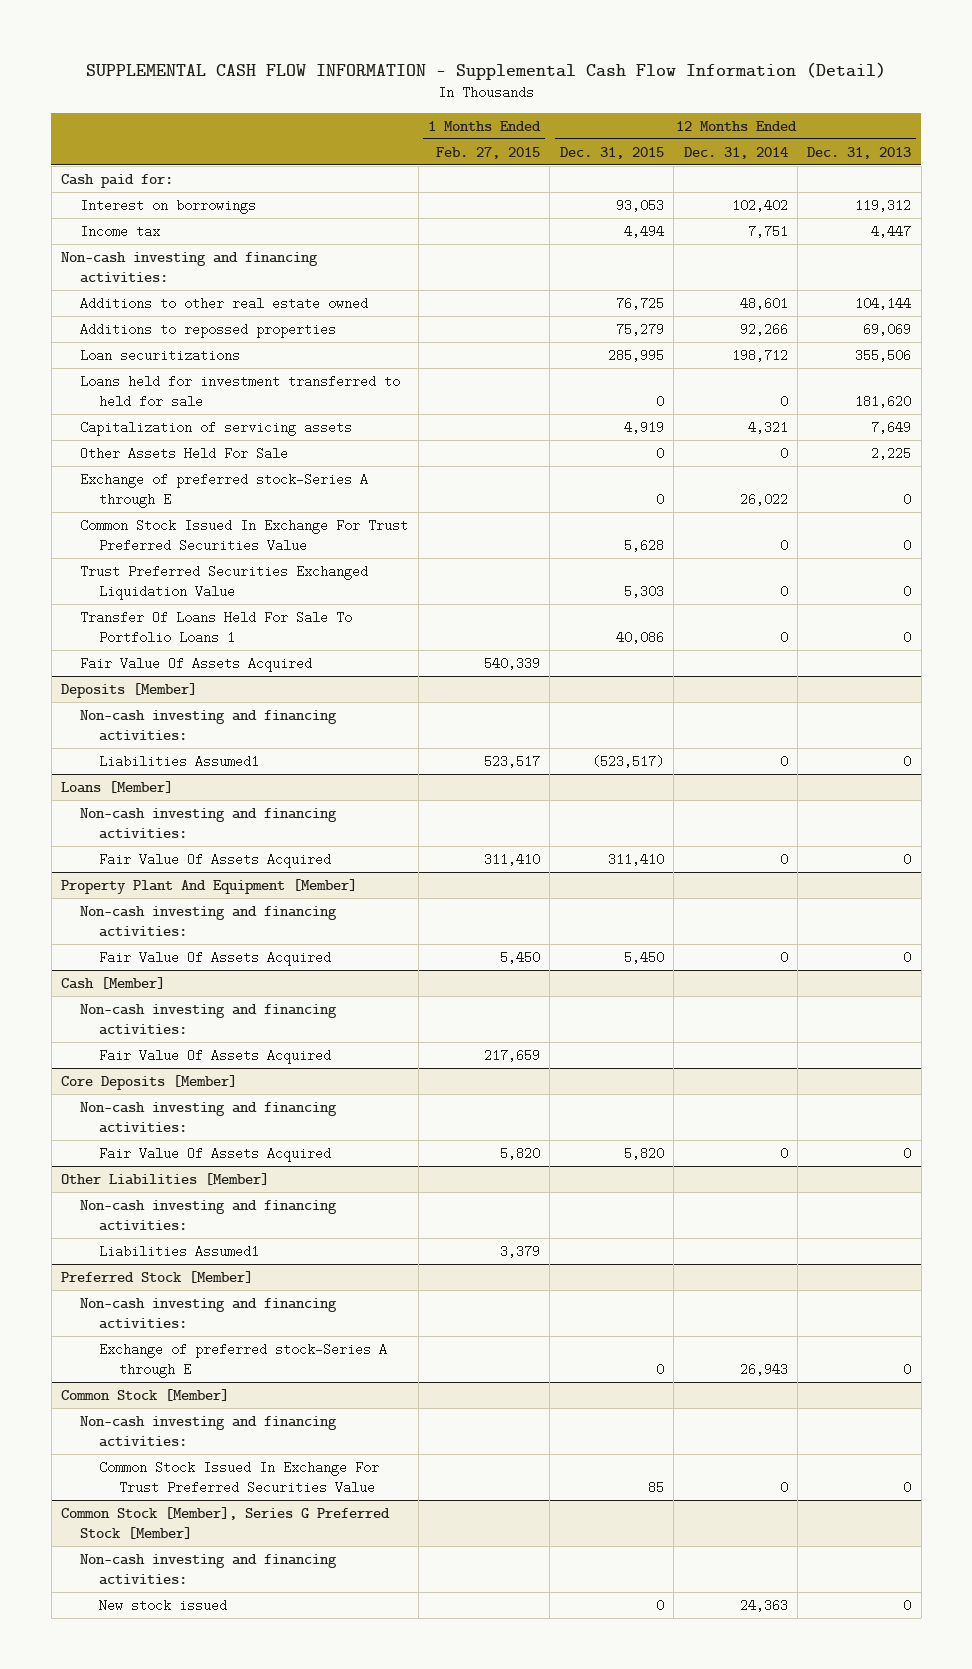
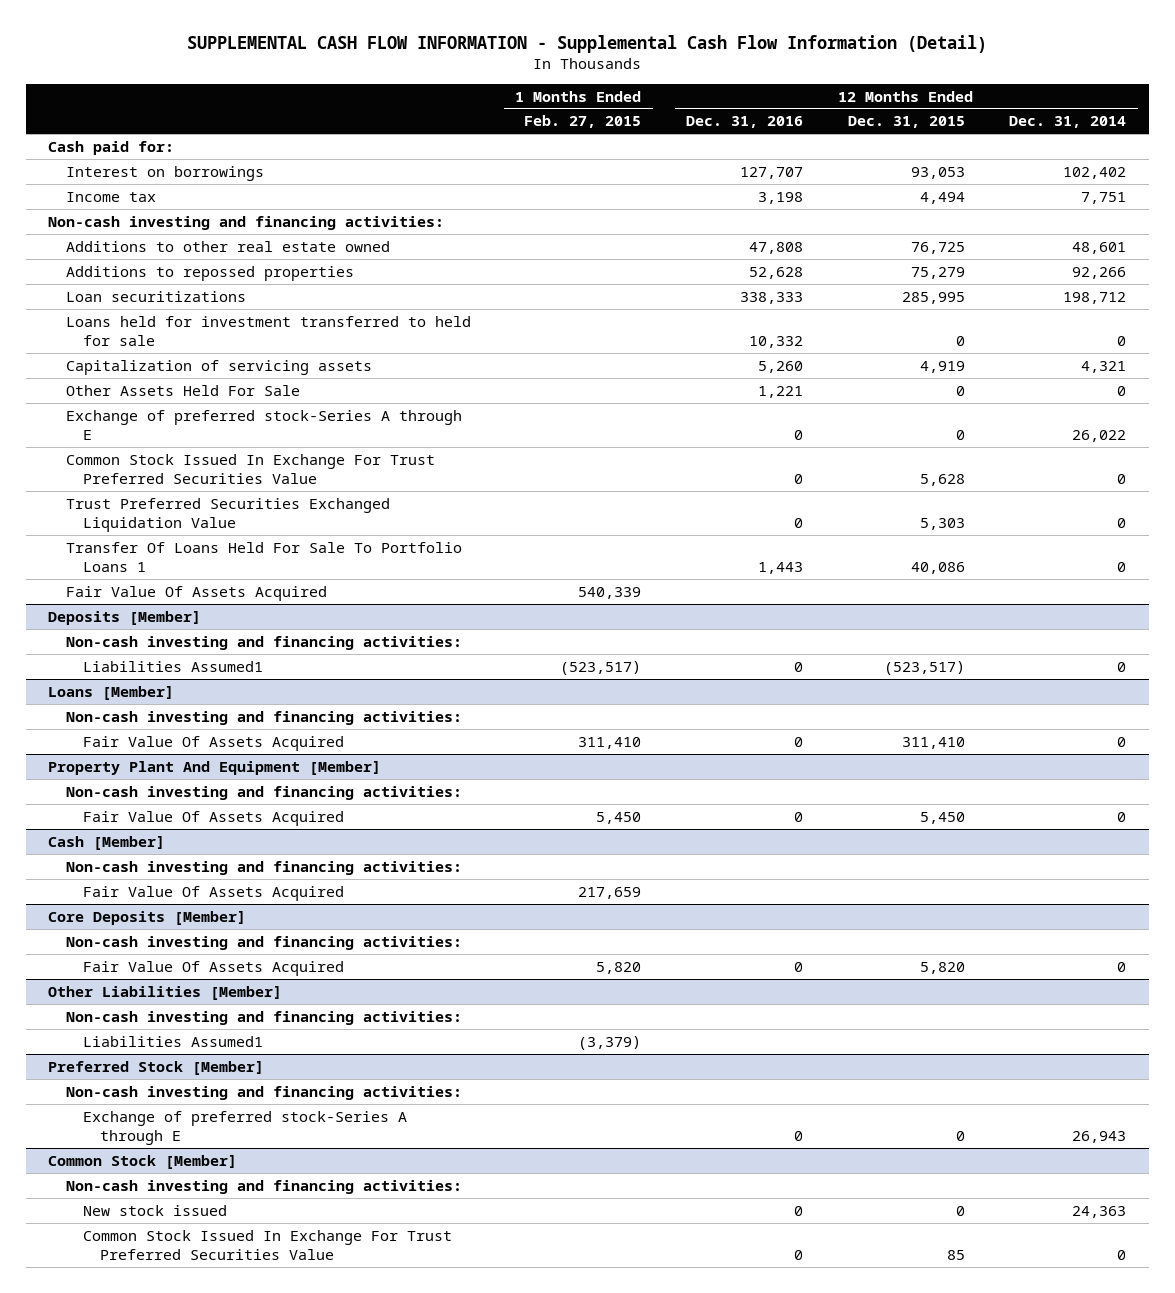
- | 1 Months Ended Feb. 27, 2015 | 12 Months Ended Dec. 31, 2015 | 12 Months Ended Dec. 31, 2014 | 12 Months Ended Dec. 31, 2013
+ | 1 Months Ended Feb. 27, 2015 | 12 Months Ended Dec. 31, 2016 | 12 Months Ended Dec. 31, 2015 | 12 Months Ended Dec. 31, 2014
@ Deposits [Member]
- Liabilities Assumed1 | 523,517 | (523,517) | 0 | 0
+ Liabilities Assumed1 | (523,517) | 0 | (523,517) | 0
@ Other Liabilities [Member]
- Liabilities Assumed1 | 3,379 | | |
+ Liabilities Assumed1 | (3,379) | | |
- Common Stock [Member], Series G Preferred Stock [Member]
- Non-cash investing and financing activities:
@ Common Stock [Member]
moved down: Common Stock Issued In Exchange For Trust Preferred Securities Value | | 0 | 85 | 0

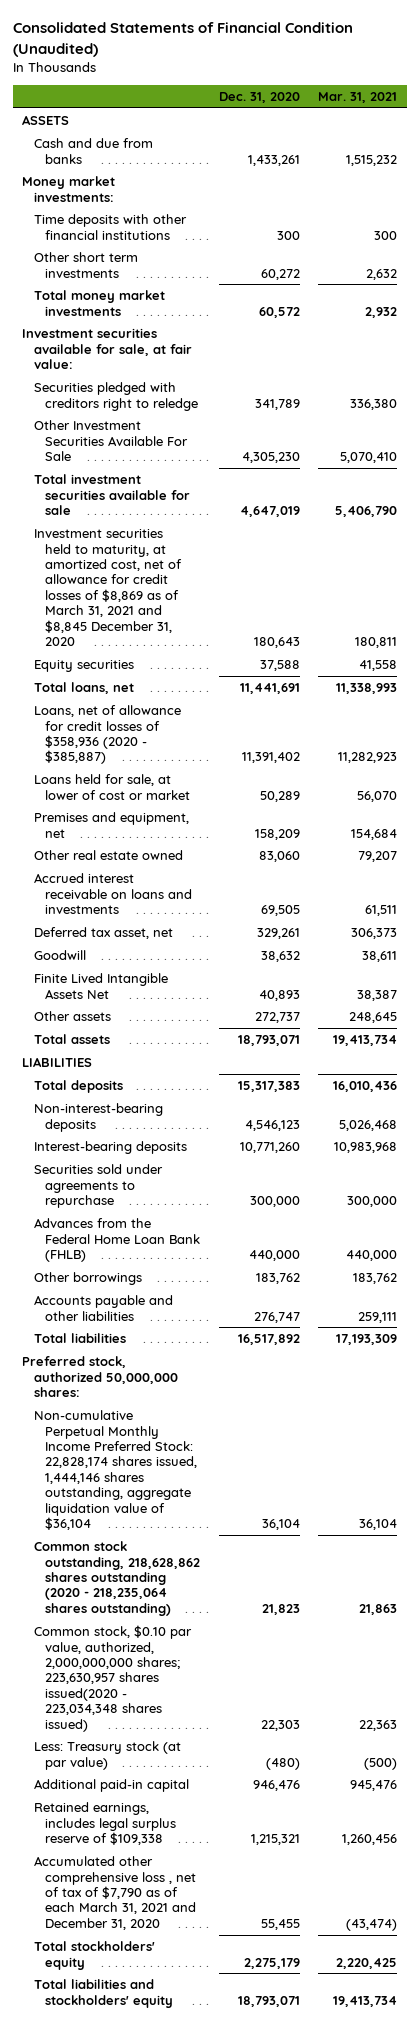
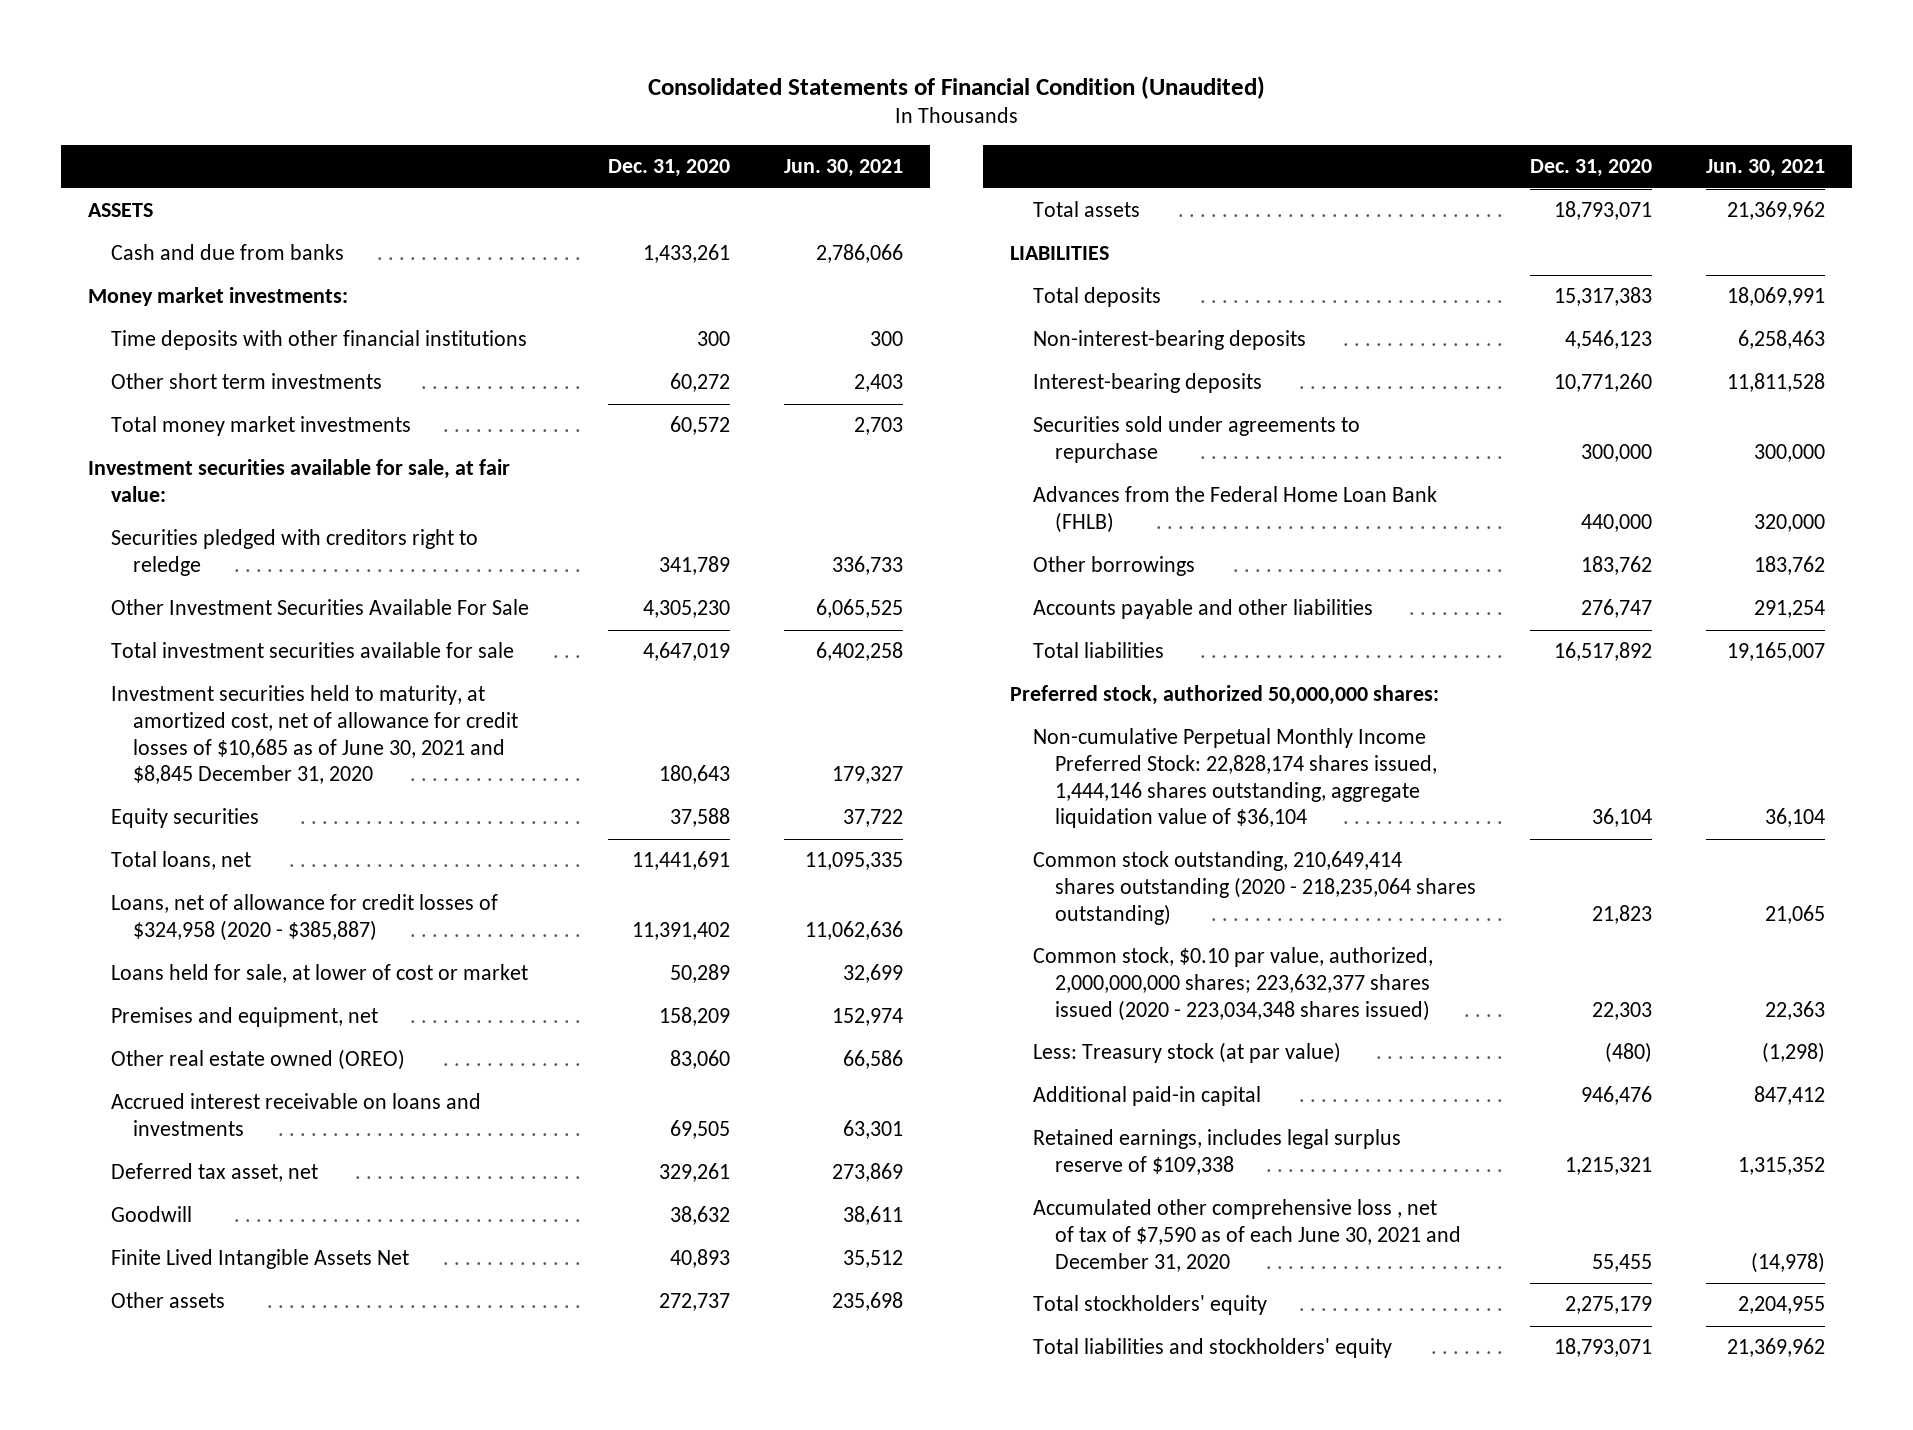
- | Dec. 31, 2020 | Mar. 31, 2021
+ | Dec. 31, 2020 | Jun. 30, 2021
- Investment securities held to maturity, at amortized cost, net of allowance for credit losses of $8,869 as of March 31, 2021 and $8,845 December 31, 2020 | 180,643 | 180,811
+ Investment securities held to maturity, at amortized cost, net of allowance for credit losses of $10,685 as of June 30, 2021 and $8,845 December 31, 2020 | 180,643 | 179,327
- Loans, net of allowance for credit losses of $358,936 (2020 - $385,887) | 11,391,402 | 11,282,923
+ Loans, net of allowance for credit losses of $324,958 (2020 - $385,887) | 11,391,402 | 11,062,636
- Other real estate owned | 83,060 | 79,207
+ Other real estate owned (OREO) | 83,060 | 66,586
- Common stock outstanding, 218,628,862 shares outstanding (2020 - 218,235,064 shares outstanding) | 21,823 | 21,863
- Common stock, $0.10 par value, authorized, 2,000,000,000 shares; 223,630,957 shares issued(2020 - 223,034,348 shares issued) | 22,303 | 22,363
+ Common stock outstanding, 210,649,414 shares outstanding (2020 - 218,235,064 shares outstanding) | 21,823 | 21,065
+ Common stock, $0.10 par value, authorized, 2,000,000,000 shares; 223,632,377 shares issued (2020 - 223,034,348 shares issued) | 22,303 | 22,363
- Accumulated other comprehensive loss , net of tax of $7,790 as of each March 31, 2021 and December 31, 2020 | 55,455 | (43,474)
+ Accumulated other comprehensive loss , net of tax of $7,590 as of each June 30, 2021 and December 31, 2020 | 55,455 | (14,978)

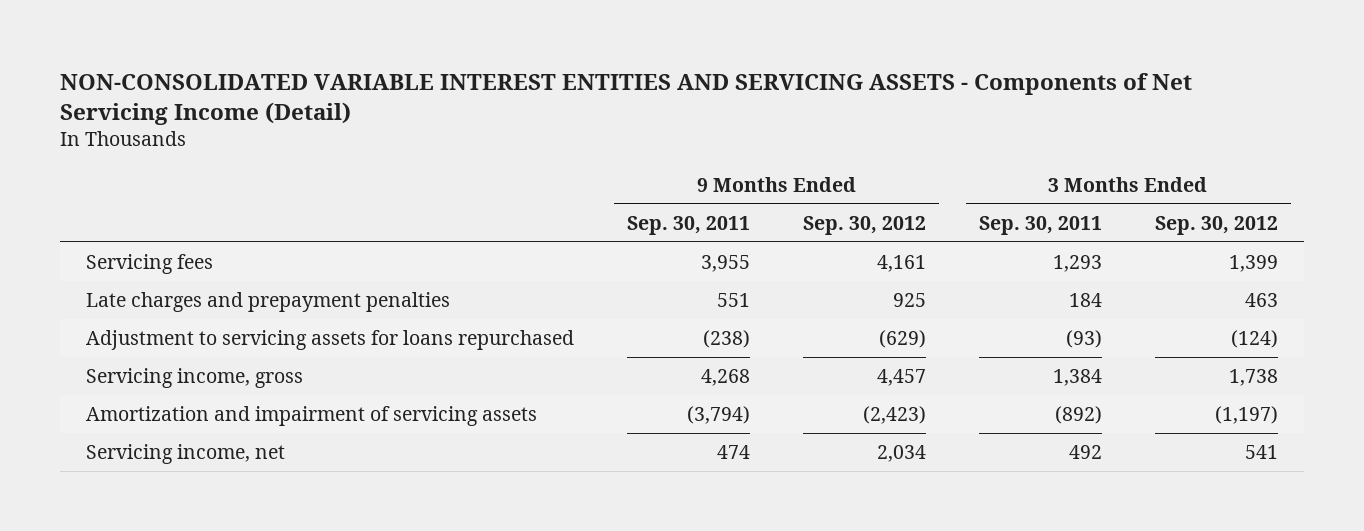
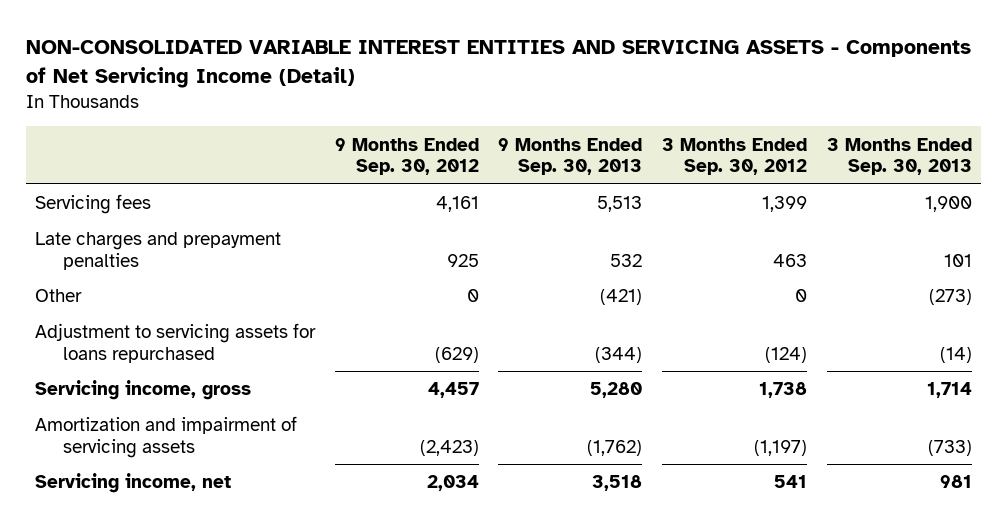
- | 9 Months Ended Sep. 30, 2011 | 9 Months Ended Sep. 30, 2012 | 3 Months Ended Sep. 30, 2011 | 3 Months Ended Sep. 30, 2012
+ | 9 Months Ended Sep. 30, 2012 | 9 Months Ended Sep. 30, 2013 | 3 Months Ended Sep. 30, 2012 | 3 Months Ended Sep. 30, 2013
+ Other | 0 | (421) | 0 | (273)

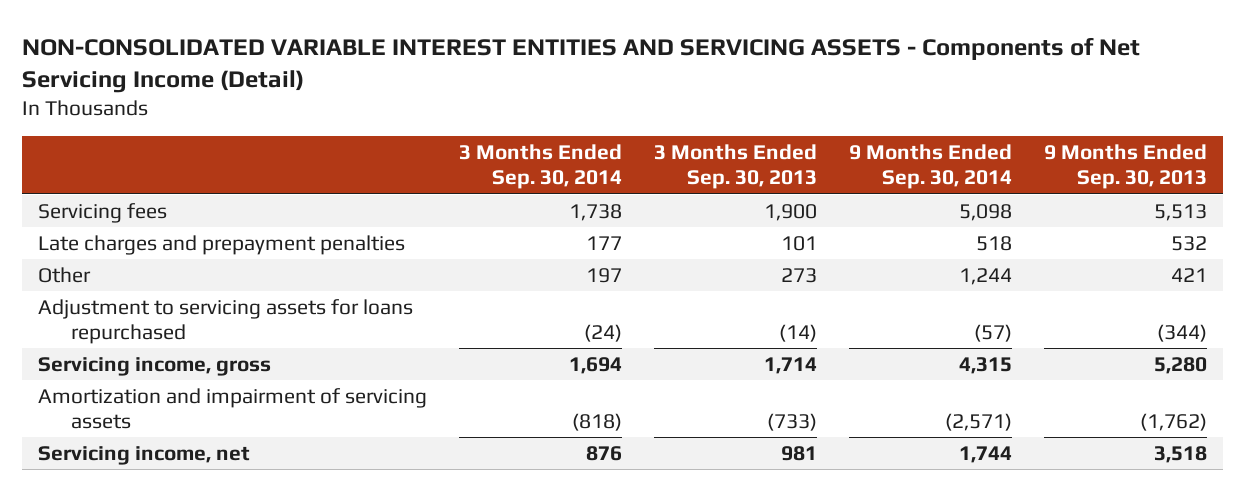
- | 9 Months Ended Sep. 30, 2012 | 9 Months Ended Sep. 30, 2013 | 3 Months Ended Sep. 30, 2012 | 3 Months Ended Sep. 30, 2013
+ | 3 Months Ended Sep. 30, 2014 | 3 Months Ended Sep. 30, 2013 | 9 Months Ended Sep. 30, 2014 | 9 Months Ended Sep. 30, 2013
- Other | 0 | (421) | 0 | (273)
+ Other | 197 | 273 | 1,244 | 421

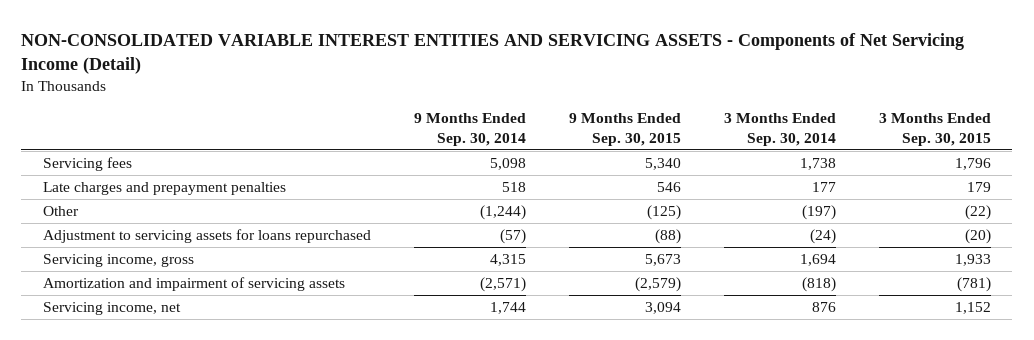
- | 3 Months Ended Sep. 30, 2014 | 3 Months Ended Sep. 30, 2013 | 9 Months Ended Sep. 30, 2014 | 9 Months Ended Sep. 30, 2013
+ | 9 Months Ended Sep. 30, 2014 | 9 Months Ended Sep. 30, 2015 | 3 Months Ended Sep. 30, 2014 | 3 Months Ended Sep. 30, 2015
- Other | 197 | 273 | 1,244 | 421
+ Other | (1,244) | (125) | (197) | (22)

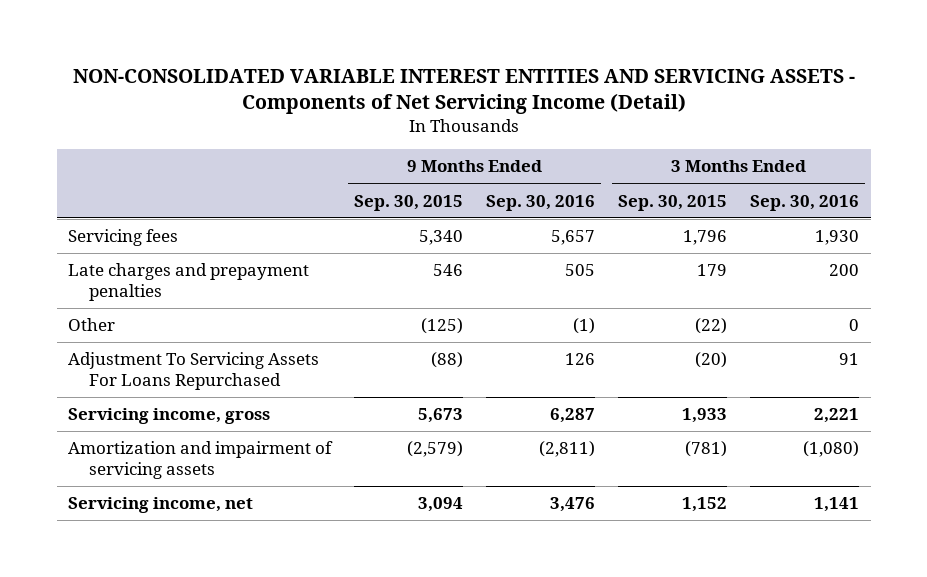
- | 9 Months Ended Sep. 30, 2014 | 9 Months Ended Sep. 30, 2015 | 3 Months Ended Sep. 30, 2014 | 3 Months Ended Sep. 30, 2015
+ | 9 Months Ended Sep. 30, 2015 | 9 Months Ended Sep. 30, 2016 | 3 Months Ended Sep. 30, 2015 | 3 Months Ended Sep. 30, 2016
- Adjustment to servicing assets for loans repurchased | (57) | (88) | (24) | (20)
+ Adjustment To Servicing Assets For Loans Repurchased | (88) | 126 | (20) | 91

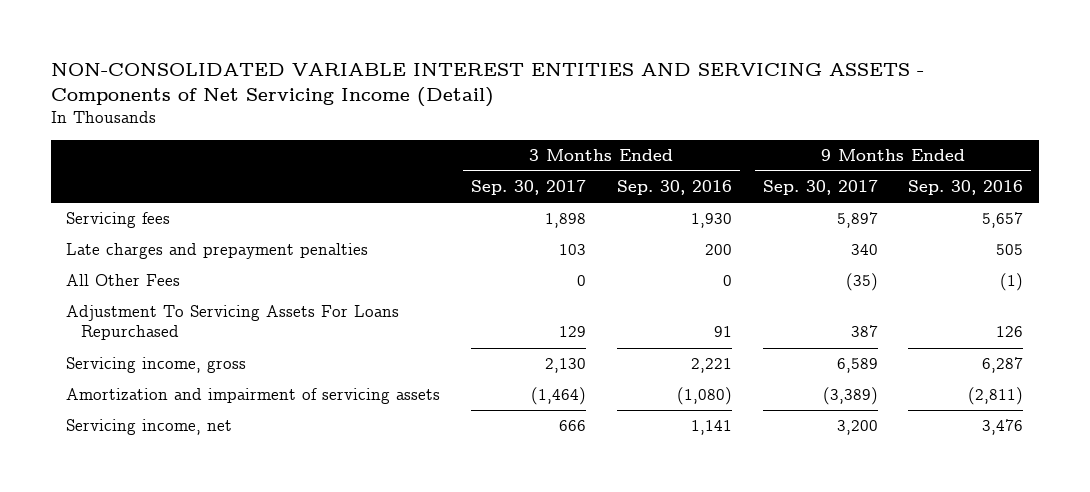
- | 9 Months Ended Sep. 30, 2015 | 9 Months Ended Sep. 30, 2016 | 3 Months Ended Sep. 30, 2015 | 3 Months Ended Sep. 30, 2016
+ | 3 Months Ended Sep. 30, 2017 | 3 Months Ended Sep. 30, 2016 | 9 Months Ended Sep. 30, 2017 | 9 Months Ended Sep. 30, 2016
- Other | (125) | (1) | (22) | 0
+ All Other Fees | 0 | 0 | (35) | (1)

